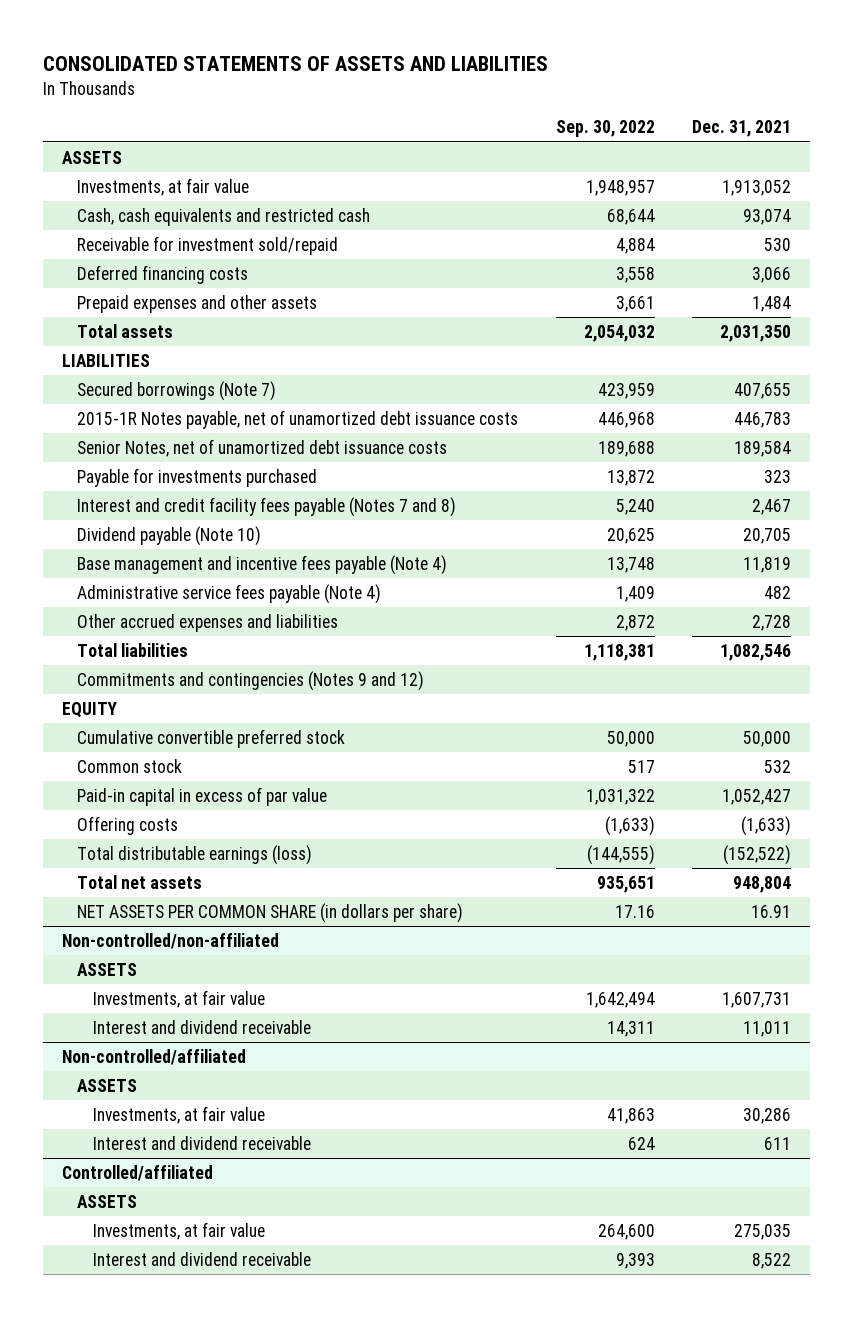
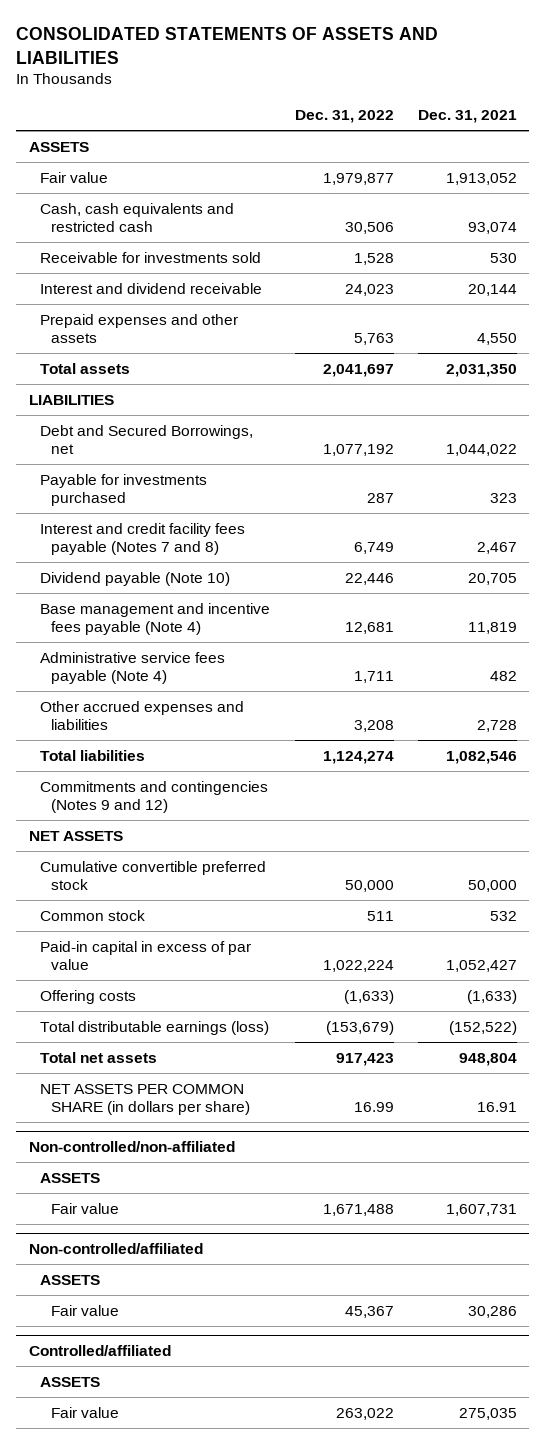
- | Sep. 30, 2022 | Dec. 31, 2021
+ | Dec. 31, 2022 | Dec. 31, 2021
- Investments, at fair value | 1,948,957 | 1,913,052
+ Fair value | 1,979,877 | 1,913,052
- Receivable for investment sold/repaid | 4,884 | 530
- Deferred financing costs | 3,558 | 3,066
- Prepaid expenses and other assets | 3,661 | 1,484
+ Receivable for investments sold | 1,528 | 530
+ Interest and dividend receivable | 24,023 | 20,144
+ Prepaid expenses and other assets | 5,763 | 4,550
- Secured borrowings (Note 7) | 423,959 | 407,655
- 2015-1R Notes payable, net of unamortized debt issuance costs | 446,968 | 446,783
- Senior Notes, net of unamortized debt issuance costs | 189,688 | 189,584
+ Debt and Secured Borrowings, net | 1,077,192 | 1,044,022
- EQUITY
+ NET ASSETS
@ Non-controlled/non-affiliated
- Investments, at fair value | 1,642,494 | 1,607,731
- Interest and dividend receivable | 14,311 | 11,011
+ Fair value | 1,671,488 | 1,607,731
@ Non-controlled/affiliated
- Investments, at fair value | 41,863 | 30,286
- Interest and dividend receivable | 624 | 611
+ Fair value | 45,367 | 30,286
@ Controlled/affiliated
- Investments, at fair value | 264,600 | 275,035
- Interest and dividend receivable | 9,393 | 8,522
+ Fair value | 263,022 | 275,035

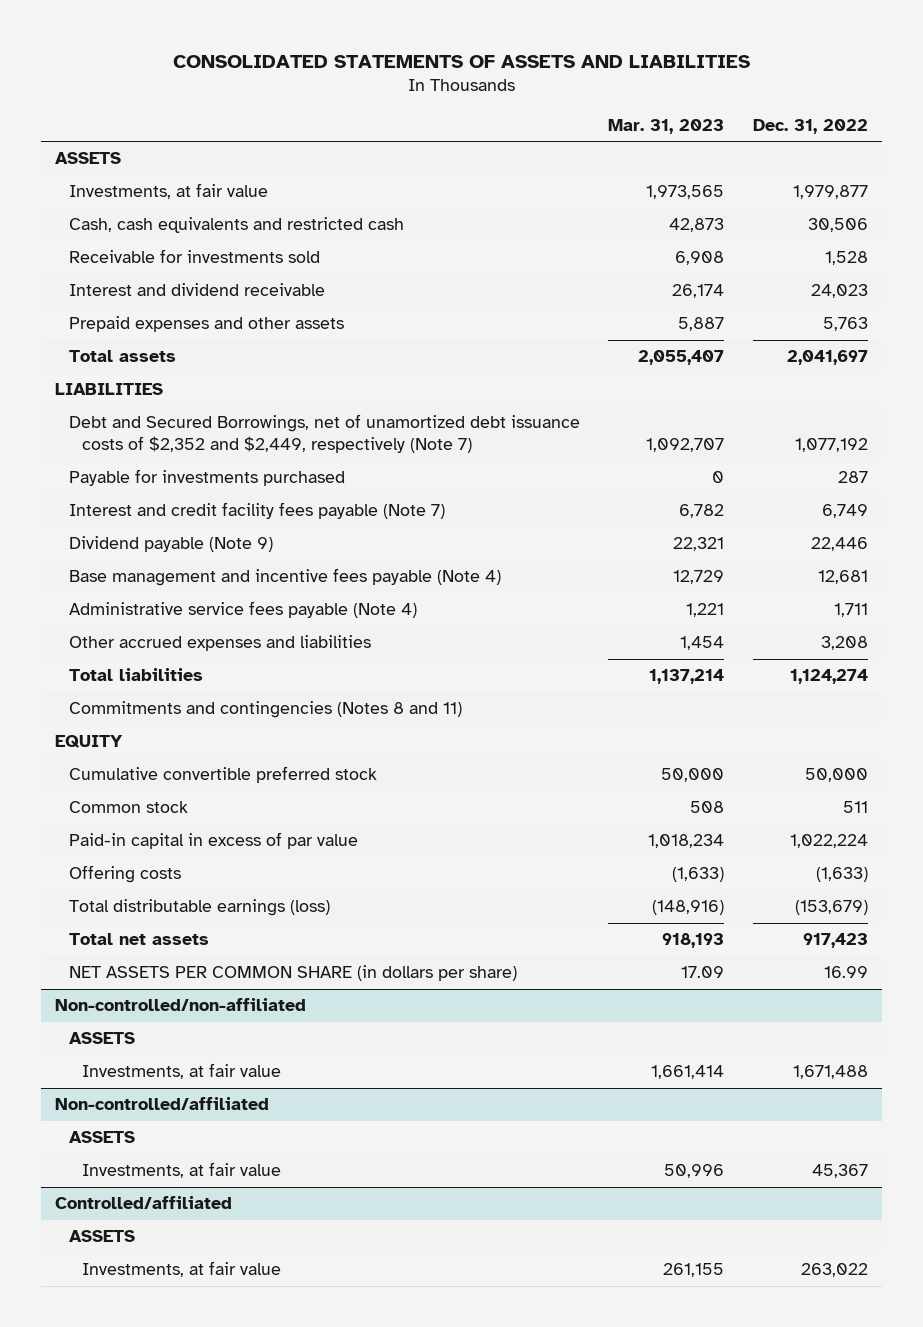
- | Dec. 31, 2022 | Dec. 31, 2021
+ | Mar. 31, 2023 | Dec. 31, 2022
- Fair value | 1,979,877 | 1,913,052
+ Investments, at fair value | 1,973,565 | 1,979,877
- Debt and Secured Borrowings, net | 1,077,192 | 1,044,022
+ Debt and Secured Borrowings, net of unamortized debt issuance costs of $2,352 and $2,449, respectively (Note 7) | 1,092,707 | 1,077,192
- Interest and credit facility fees payable (Notes 7 and 8) | 6,749 | 2,467
- Dividend payable (Note 10) | 22,446 | 20,705
+ Interest and credit facility fees payable (Note 7) | 6,782 | 6,749
+ Dividend payable (Note 9) | 22,321 | 22,446
- Commitments and contingencies (Notes 9 and 12)
- NET ASSETS
+ Commitments and contingencies (Notes 8 and 11)
+ EQUITY
@ Non-controlled/non-affiliated
- Fair value | 1,671,488 | 1,607,731
+ Investments, at fair value | 1,661,414 | 1,671,488
@ Non-controlled/affiliated
- Fair value | 45,367 | 30,286
+ Investments, at fair value | 50,996 | 45,367
@ Controlled/affiliated
- Fair value | 263,022 | 275,035
+ Investments, at fair value | 261,155 | 263,022

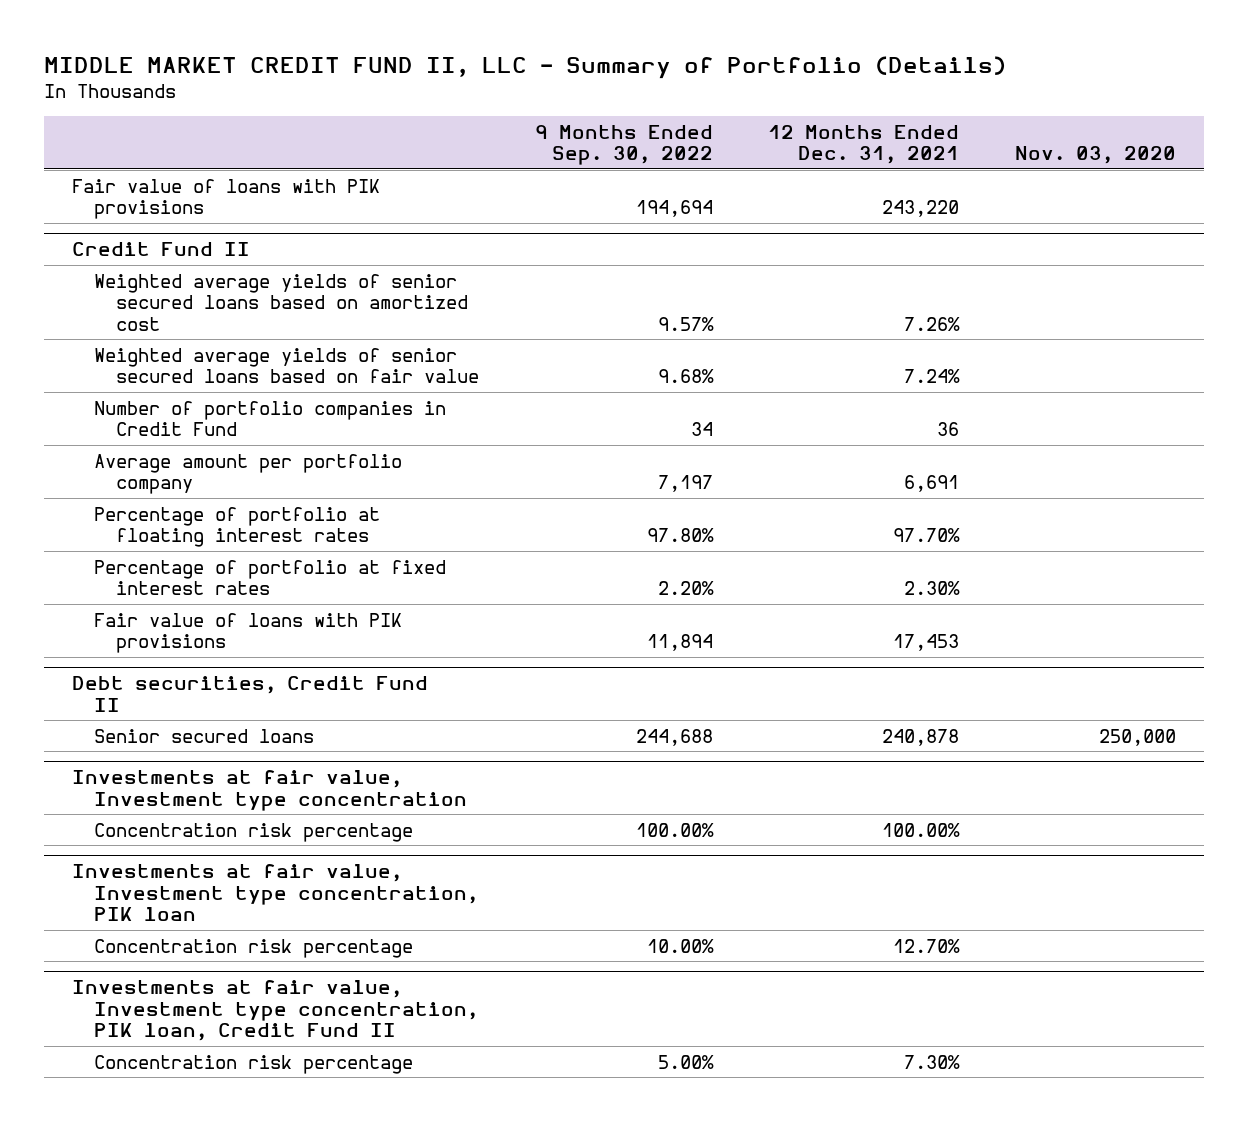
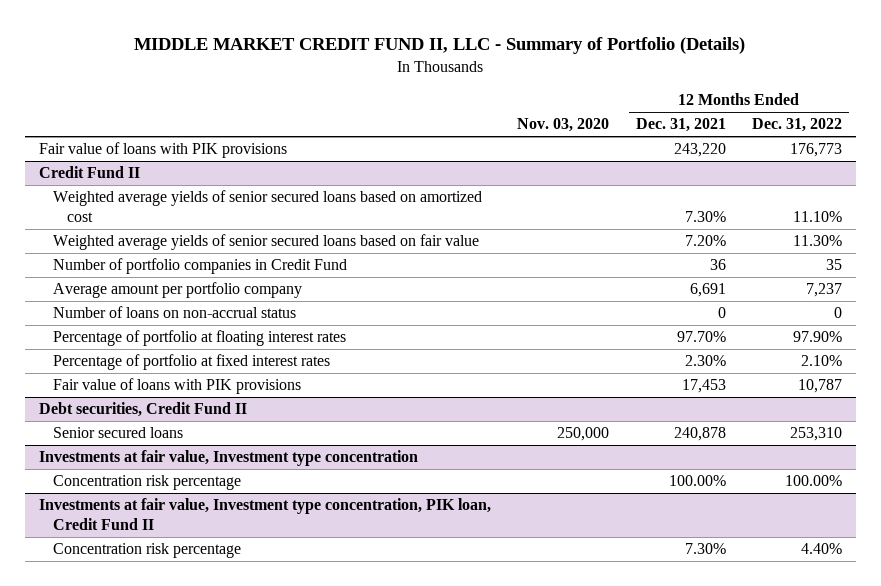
- | 9 Months Ended Sep. 30, 2022 | 12 Months Ended Dec. 31, 2021 | Nov. 03, 2020
+ | Nov. 03, 2020 | 12 Months Ended Dec. 31, 2021 | 12 Months Ended Dec. 31, 2022
@ Credit Fund II
- Weighted average yields of senior secured loans based on amortized cost | 9.57% | 7.26% |
- Weighted average yields of senior secured loans based on fair value | 9.68% | 7.24% |
+ Weighted average yields of senior secured loans based on amortized cost | | 7.30% | 11.10%
+ Weighted average yields of senior secured loans based on fair value | | 7.20% | 11.30%
+ Number of loans on non-accrual status | | 0 | 0
- Investments at fair value, Investment type concentration, PIK loan
- Concentration risk percentage | 10.00% | 12.70% |

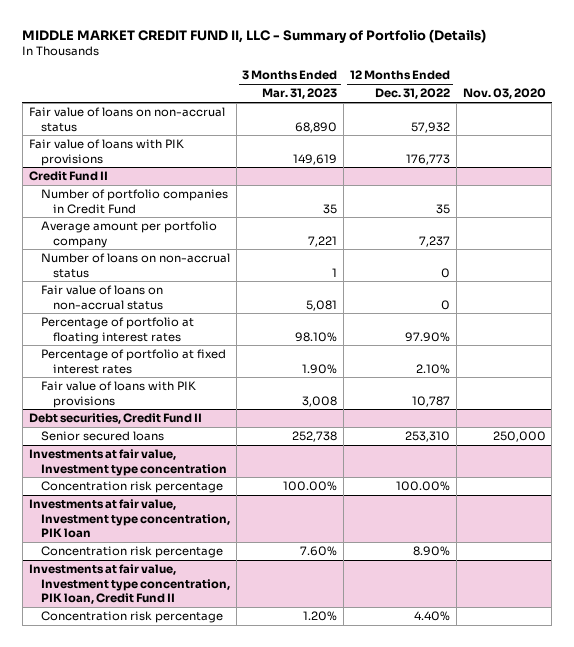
- | Nov. 03, 2020 | 12 Months Ended Dec. 31, 2021 | 12 Months Ended Dec. 31, 2022
+ | 3 Months Ended Mar. 31, 2023 | 12 Months Ended Dec. 31, 2022 | Nov. 03, 2020
+ Fair value of loans on non-accrual status | 68,890 | 57,932 |
@ Credit Fund II
- Weighted average yields of senior secured loans based on amortized cost | | 7.30% | 11.10%
- Weighted average yields of senior secured loans based on fair value | | 7.20% | 11.30%
+ Fair value of loans on non-accrual status | 5,081 | 0 |
+ Investments at fair value, Investment type concentration, PIK loan
+ Concentration risk percentage | 7.60% | 8.90% |

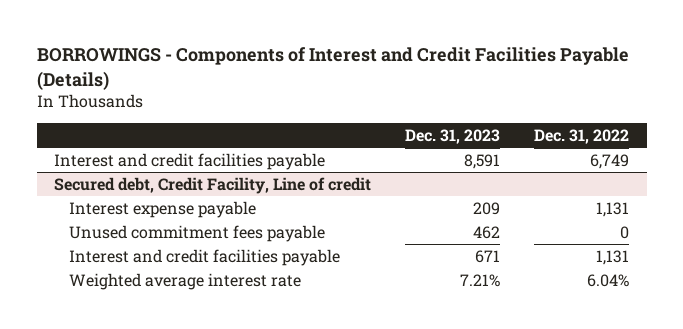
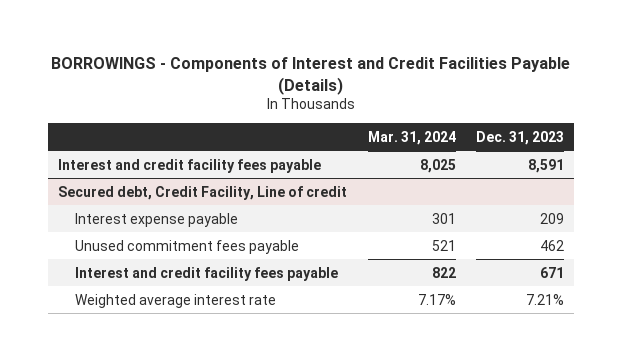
- | Dec. 31, 2023 | Dec. 31, 2022
+ | Mar. 31, 2024 | Dec. 31, 2023
- Interest and credit facilities payable | 8,591 | 6,749
+ Interest and credit facility fees payable | 8,025 | 8,591
@ Secured debt, Credit Facility, Line of credit
- Interest and credit facilities payable | 671 | 1,131
+ Interest and credit facility fees payable | 822 | 671

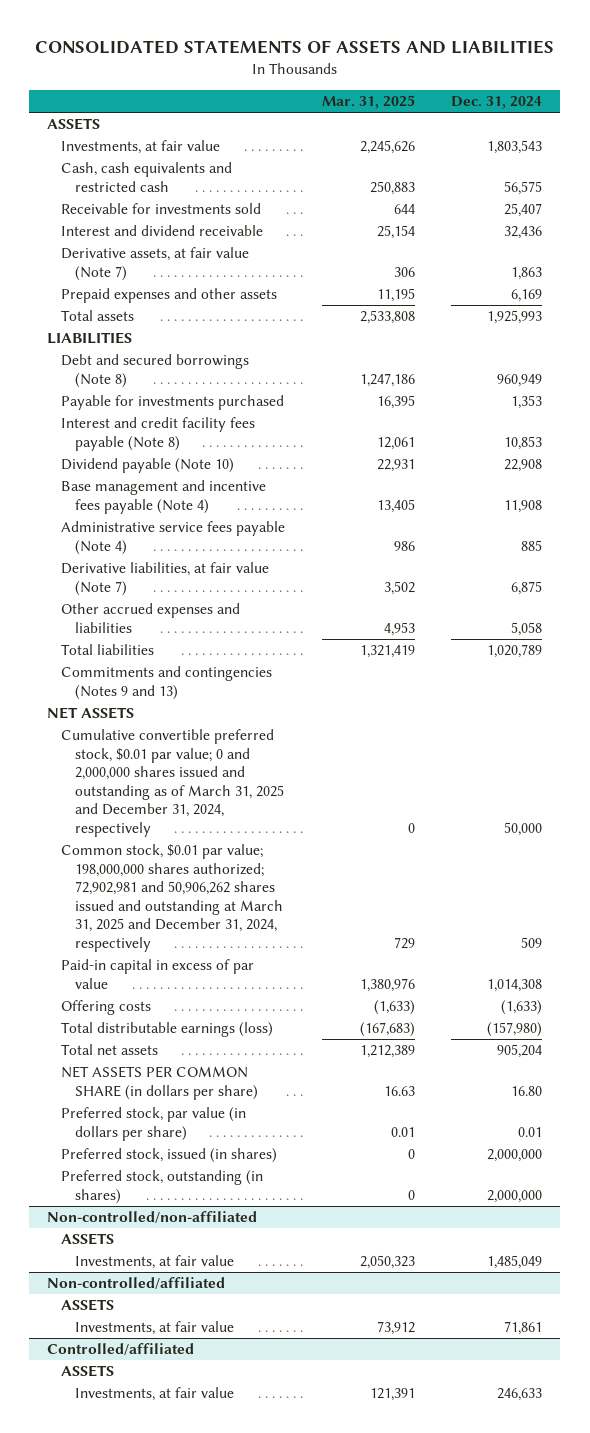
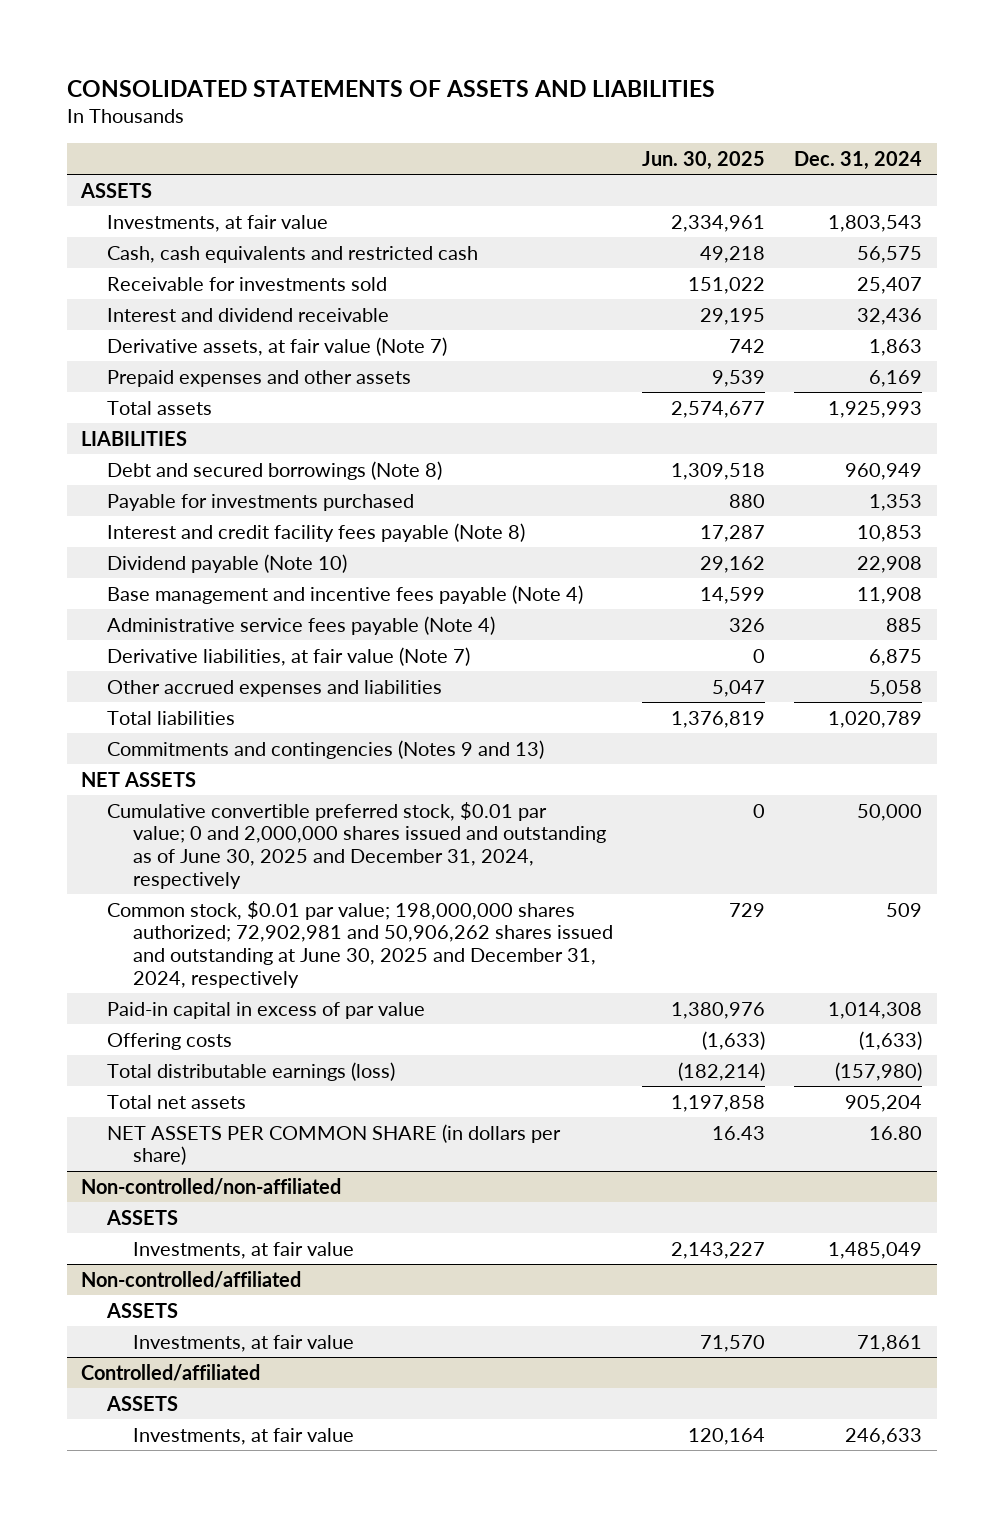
- | Mar. 31, 2025 | Dec. 31, 2024
+ | Jun. 30, 2025 | Dec. 31, 2024
- Cumulative convertible preferred stock, $0.01 par value; 0 and 2,000,000 shares issued and outstanding as of March 31, 2025 and December 31, 2024, respectively | 0 | 50,000
- Common stock, $0.01 par value; 198,000,000 shares authorized; 72,902,981 and 50,906,262 shares issued and outstanding at March 31, 2025 and December 31, 2024, respectively | 729 | 509
+ Cumulative convertible preferred stock, $0.01 par value; 0 and 2,000,000 shares issued and outstanding as of June 30, 2025 and December 31, 2024, respectively | 0 | 50,000
+ Common stock, $0.01 par value; 198,000,000 shares authorized; 72,902,981 and 50,906,262 shares issued and outstanding at June 30, 2025 and December 31, 2024, respectively | 729 | 509
- Preferred stock, par value (in dollars per share) | 0.01 | 0.01
- Preferred stock, issued (in shares) | 0 | 2,000,000
- Preferred stock, outstanding (in shares) | 0 | 2,000,000

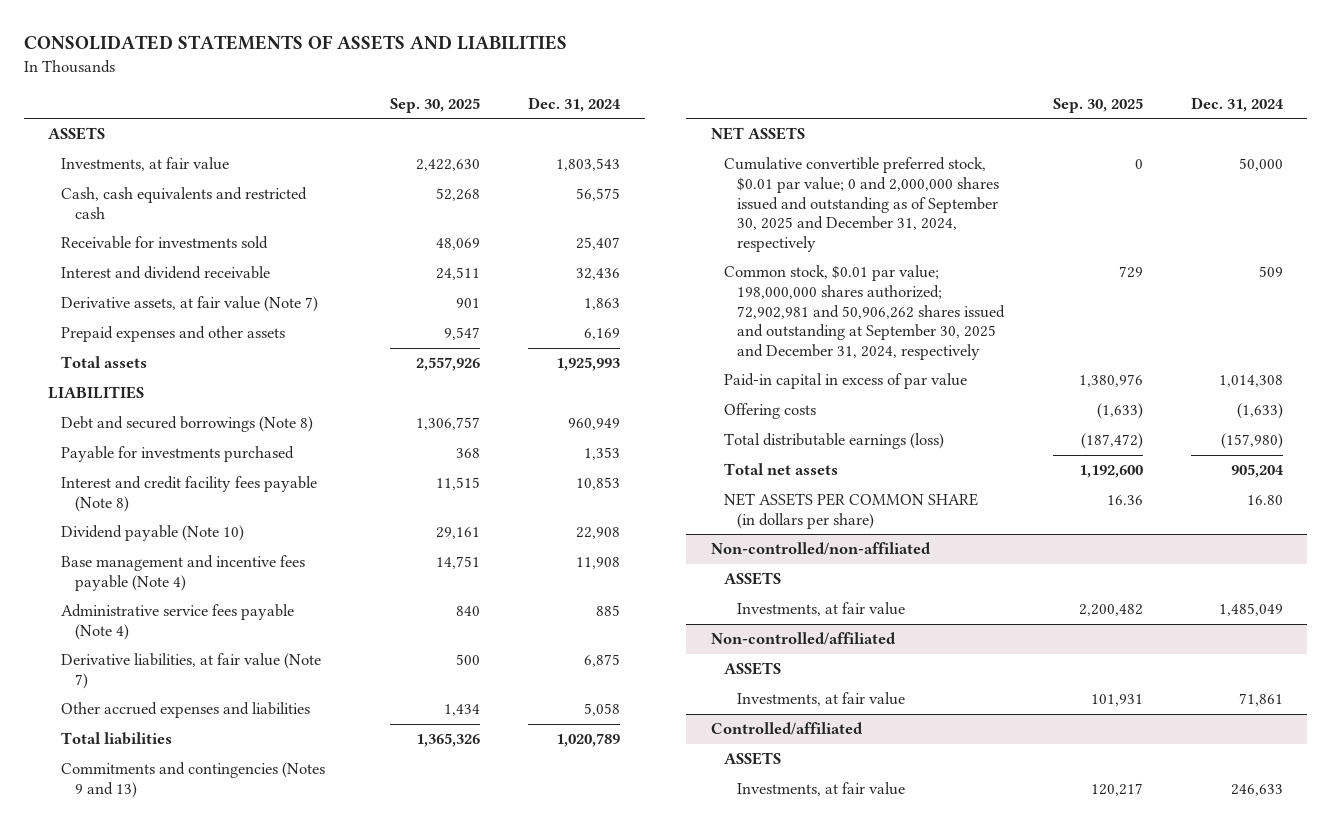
- | Jun. 30, 2025 | Dec. 31, 2024
+ | Sep. 30, 2025 | Dec. 31, 2024
- Cumulative convertible preferred stock, $0.01 par value; 0 and 2,000,000 shares issued and outstanding as of June 30, 2025 and December 31, 2024, respectively | 0 | 50,000
- Common stock, $0.01 par value; 198,000,000 shares authorized; 72,902,981 and 50,906,262 shares issued and outstanding at June 30, 2025 and December 31, 2024, respectively | 729 | 509
+ Cumulative convertible preferred stock, $0.01 par value; 0 and 2,000,000 shares issued and outstanding as of September 30, 2025 and December 31, 2024, respectively | 0 | 50,000
+ Common stock, $0.01 par value; 198,000,000 shares authorized; 72,902,981 and 50,906,262 shares issued and outstanding at September 30, 2025 and December 31, 2024, respectively | 729 | 509

